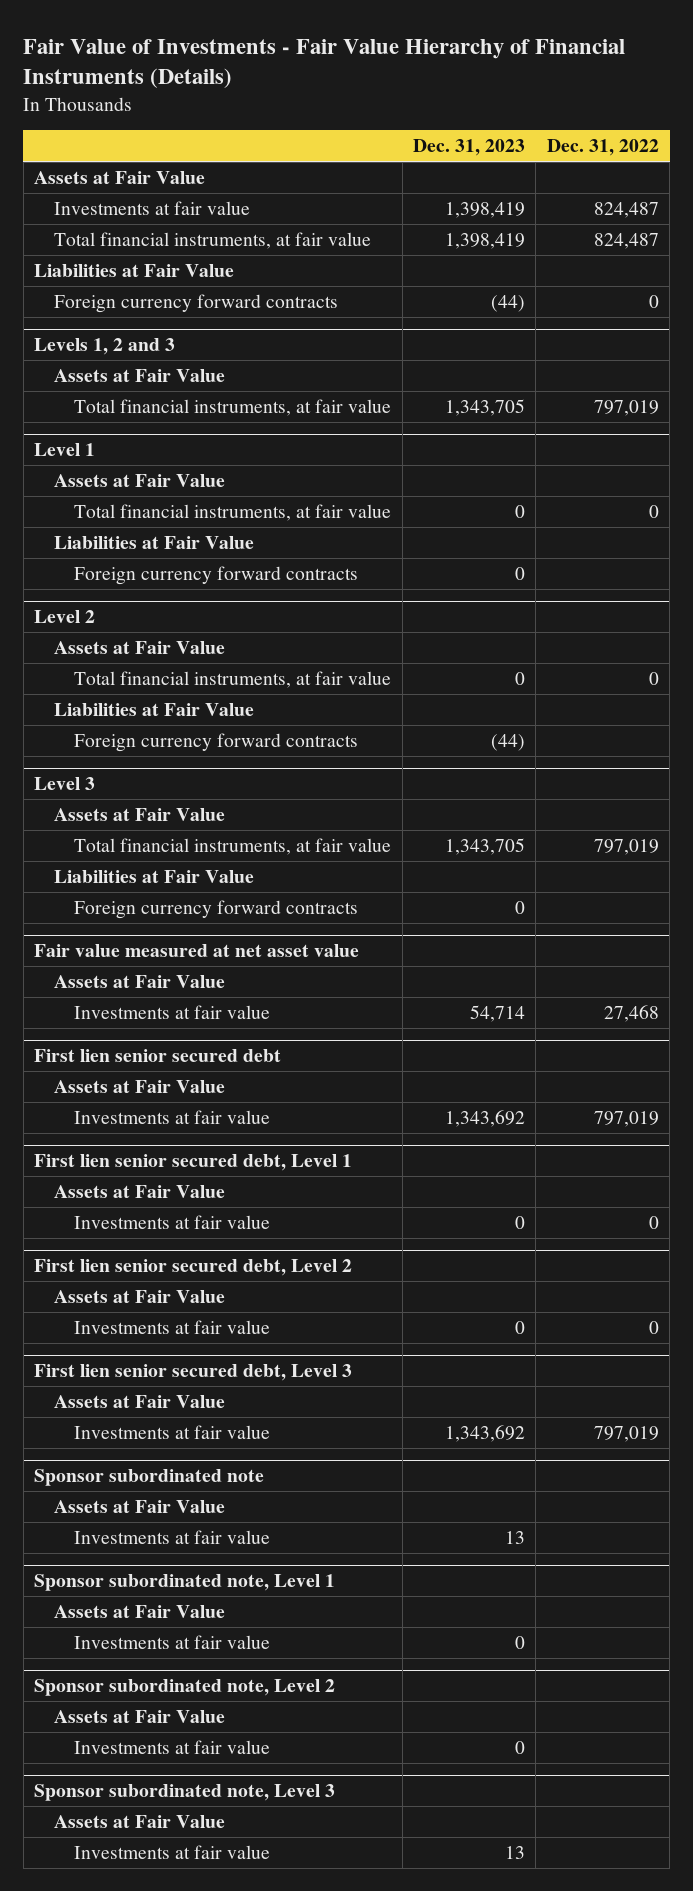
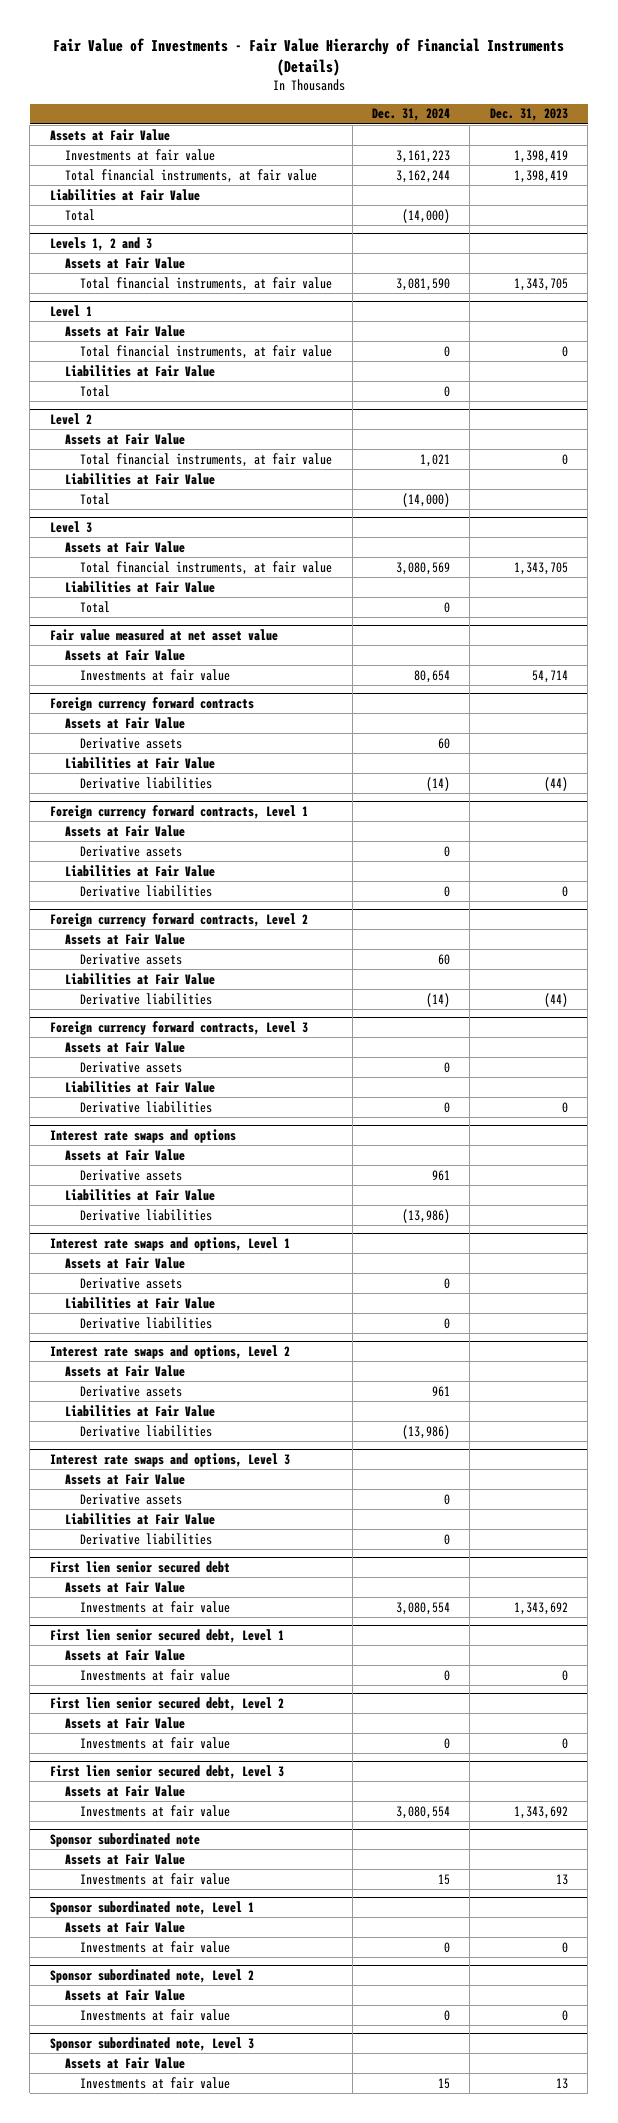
- | Dec. 31, 2023 | Dec. 31, 2022
+ | Dec. 31, 2024 | Dec. 31, 2023
- Foreign currency forward contracts | (44) | 0
+ Total | (14,000) |
@ Level 1
- Foreign currency forward contracts | 0 |
+ Total | 0 |
@ Level 2
- Foreign currency forward contracts | (44) |
+ Total | (14,000) |
@ Level 3
- Foreign currency forward contracts | 0 |
+ Total | 0 |
+ Foreign currency forward contracts
+ Assets at Fair Value
+ Derivative assets | 60 |
+ Liabilities at Fair Value
+ Derivative liabilities | (14) | (44)
+ Foreign currency forward contracts, Level 1
+ Assets at Fair Value
+ Derivative assets | 0 |
+ Liabilities at Fair Value
+ Derivative liabilities | 0 | 0
+ Foreign currency forward contracts, Level 2
+ Assets at Fair Value
+ Derivative assets | 60 |
+ Liabilities at Fair Value
+ Derivative liabilities | (14) | (44)
+ Foreign currency forward contracts, Level 3
+ Assets at Fair Value
+ Derivative assets | 0 |
+ Liabilities at Fair Value
+ Derivative liabilities | 0 | 0
+ Interest rate swaps and options
+ Assets at Fair Value
+ Derivative assets | 961 |
+ Liabilities at Fair Value
+ Derivative liabilities | (13,986) |
+ Interest rate swaps and options, Level 1
+ Assets at Fair Value
+ Derivative assets | 0 |
+ Liabilities at Fair Value
+ Derivative liabilities | 0 |
+ Interest rate swaps and options, Level 2
+ Assets at Fair Value
+ Derivative assets | 961 |
+ Liabilities at Fair Value
+ Derivative liabilities | (13,986) |
+ Interest rate swaps and options, Level 3
+ Assets at Fair Value
+ Derivative assets | 0 |
+ Liabilities at Fair Value
+ Derivative liabilities | 0 |

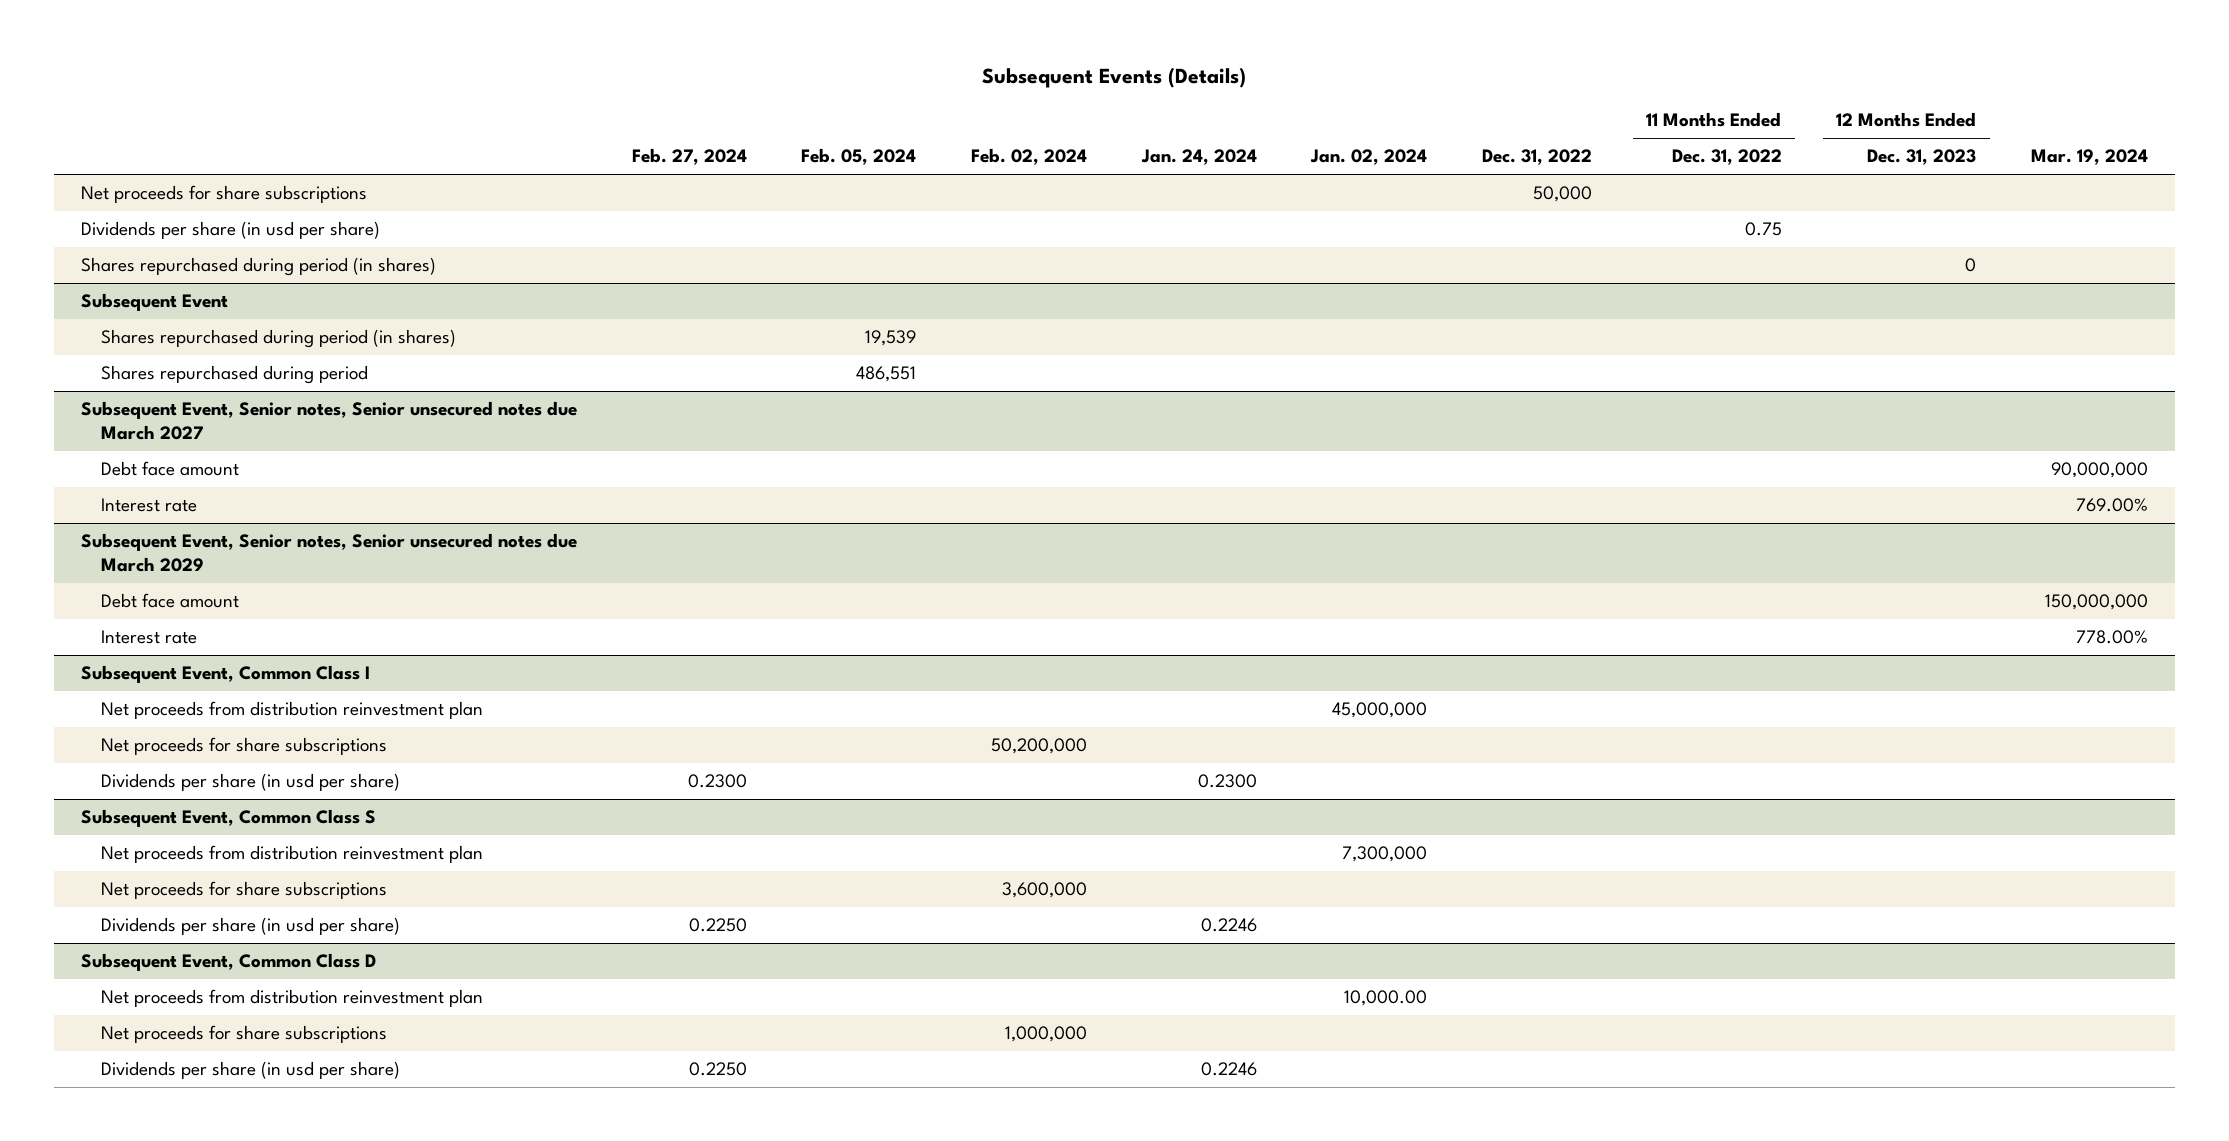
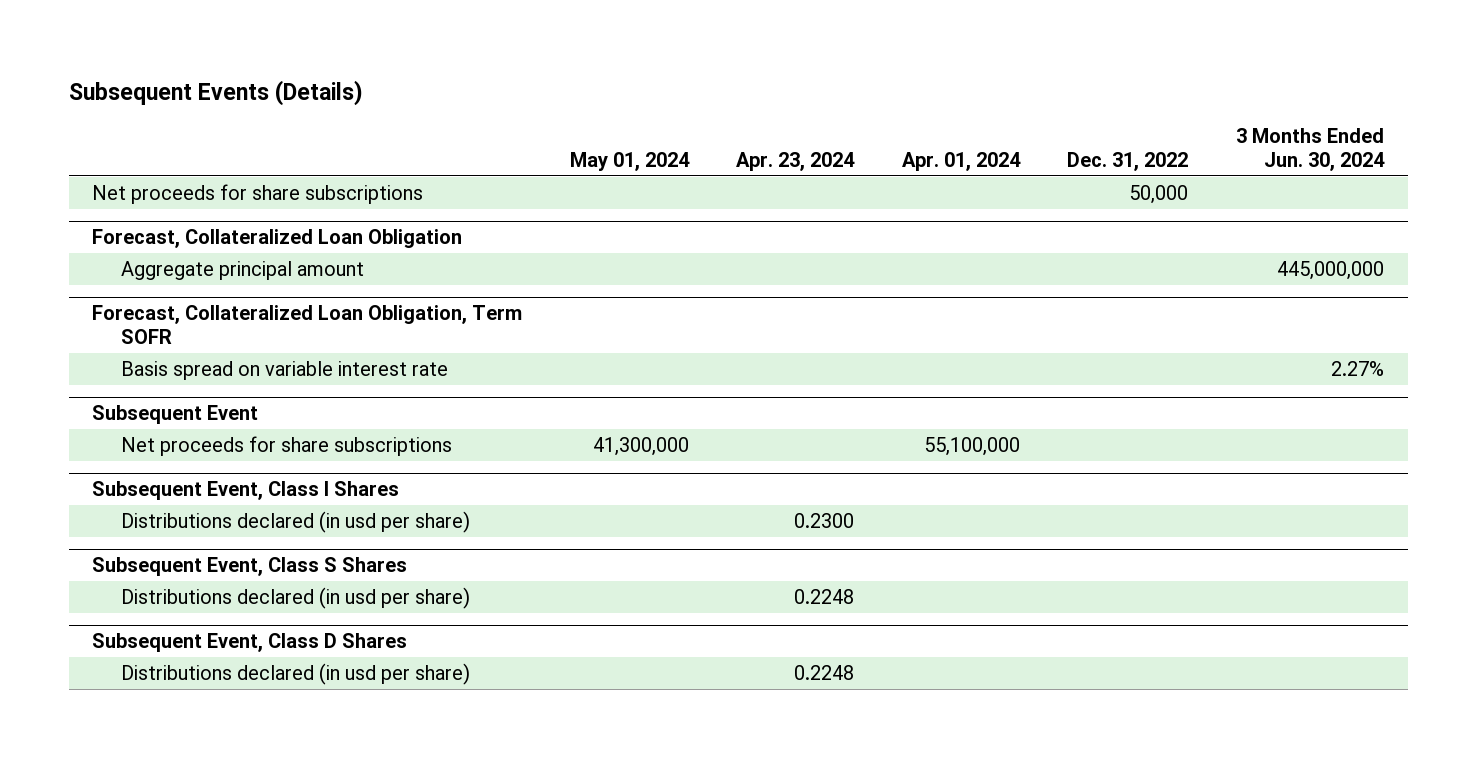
- | Feb. 27, 2024 | Feb. 05, 2024 | Feb. 02, 2024 | Jan. 24, 2024 | Jan. 02, 2024 | Dec. 31, 2022 | 11 Months Ended Dec. 31, 2022 | 12 Months Ended Dec. 31, 2023 | Mar. 19, 2024
+ | May 01, 2024 | Apr. 23, 2024 | Apr. 01, 2024 | Dec. 31, 2022 | 3 Months Ended Jun. 30, 2024
- Dividends per share (in usd per share) | | | | | | | 0.75 | |
- Shares repurchased during period (in shares) | | | | | | | | 0 |
+ Forecast, Collateralized Loan Obligation
+ Aggregate principal amount | | | | | 445,000,000
+ Forecast, Collateralized Loan Obligation, Term SOFR
+ Basis spread on variable interest rate | | | | | 2.27%
@ Subsequent Event
- Shares repurchased during period (in shares) | | 19,539 | | | | | | |
- Shares repurchased during period | | 486,551 | | | | | | |
- Subsequent Event, Senior notes, Senior unsecured notes due March 2027
- Debt face amount | | | | | | | | | 90,000,000
- Interest rate | | | | | | | | | 769.00%
- Subsequent Event, Senior notes, Senior unsecured notes due March 2029
- Debt face amount | | | | | | | | | 150,000,000
- Interest rate | | | | | | | | | 778.00%
- Subsequent Event, Common Class I
- Net proceeds from distribution reinvestment plan | | | | | 45,000,000 | | | |
- Net proceeds for share subscriptions | | | 50,200,000 | | | | | |
- Dividends per share (in usd per share) | 0.2300 | | | 0.2300 | | | | |
- Subsequent Event, Common Class S
- Net proceeds from distribution reinvestment plan | | | | | 7,300,000 | | | |
- Net proceeds for share subscriptions | | | 3,600,000 | | | | | |
- Dividends per share (in usd per share) | 0.2250 | | | 0.2246 | | | | |
- Subsequent Event, Common Class D
- Net proceeds from distribution reinvestment plan | | | | | 10,000.00 | | | |
- Net proceeds for share subscriptions | | | 1,000,000 | | | | | |
- Dividends per share (in usd per share) | 0.2250 | | | 0.2246 | | | | |
@ Subsequent Event
+ Net proceeds for share subscriptions | 41,300,000 | | 55,100,000 | |
+ Subsequent Event, Class I Shares
+ Distributions declared (in usd per share) | | 0.2300 | | |
+ Subsequent Event, Class S Shares
+ Distributions declared (in usd per share) | | 0.2248 | | |
+ Subsequent Event, Class D Shares
+ Distributions declared (in usd per share) | | 0.2248 | | |

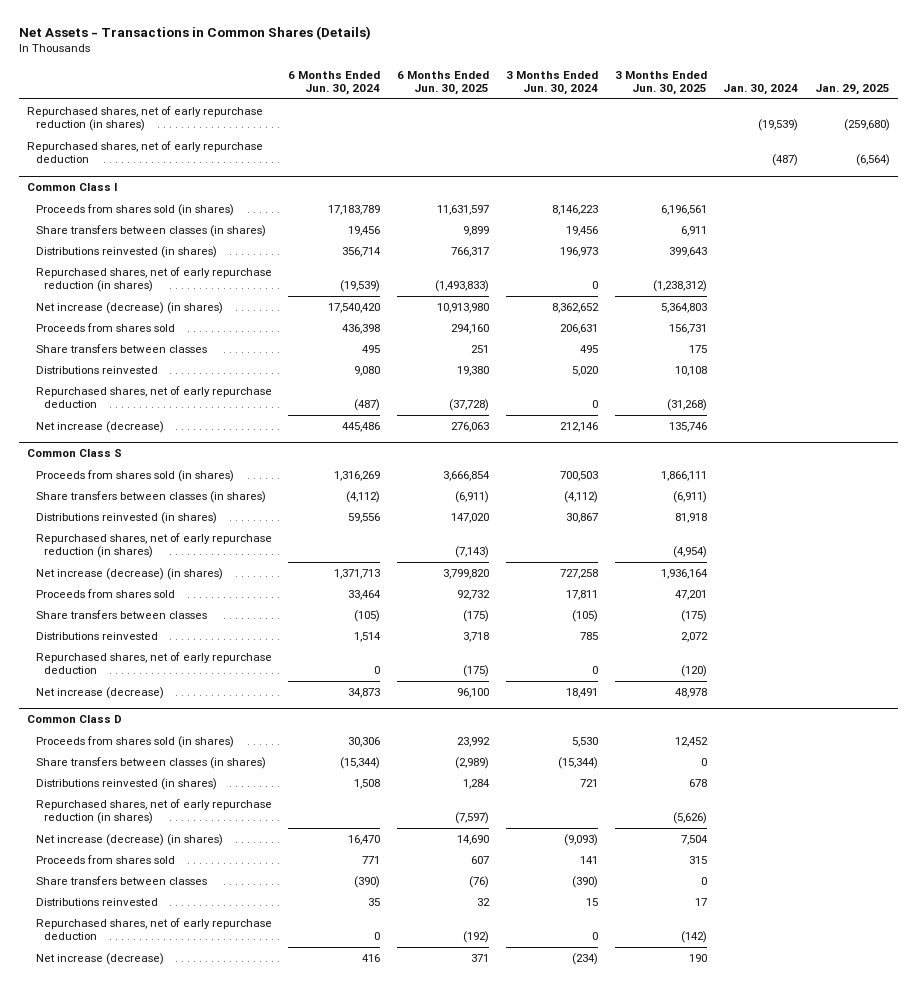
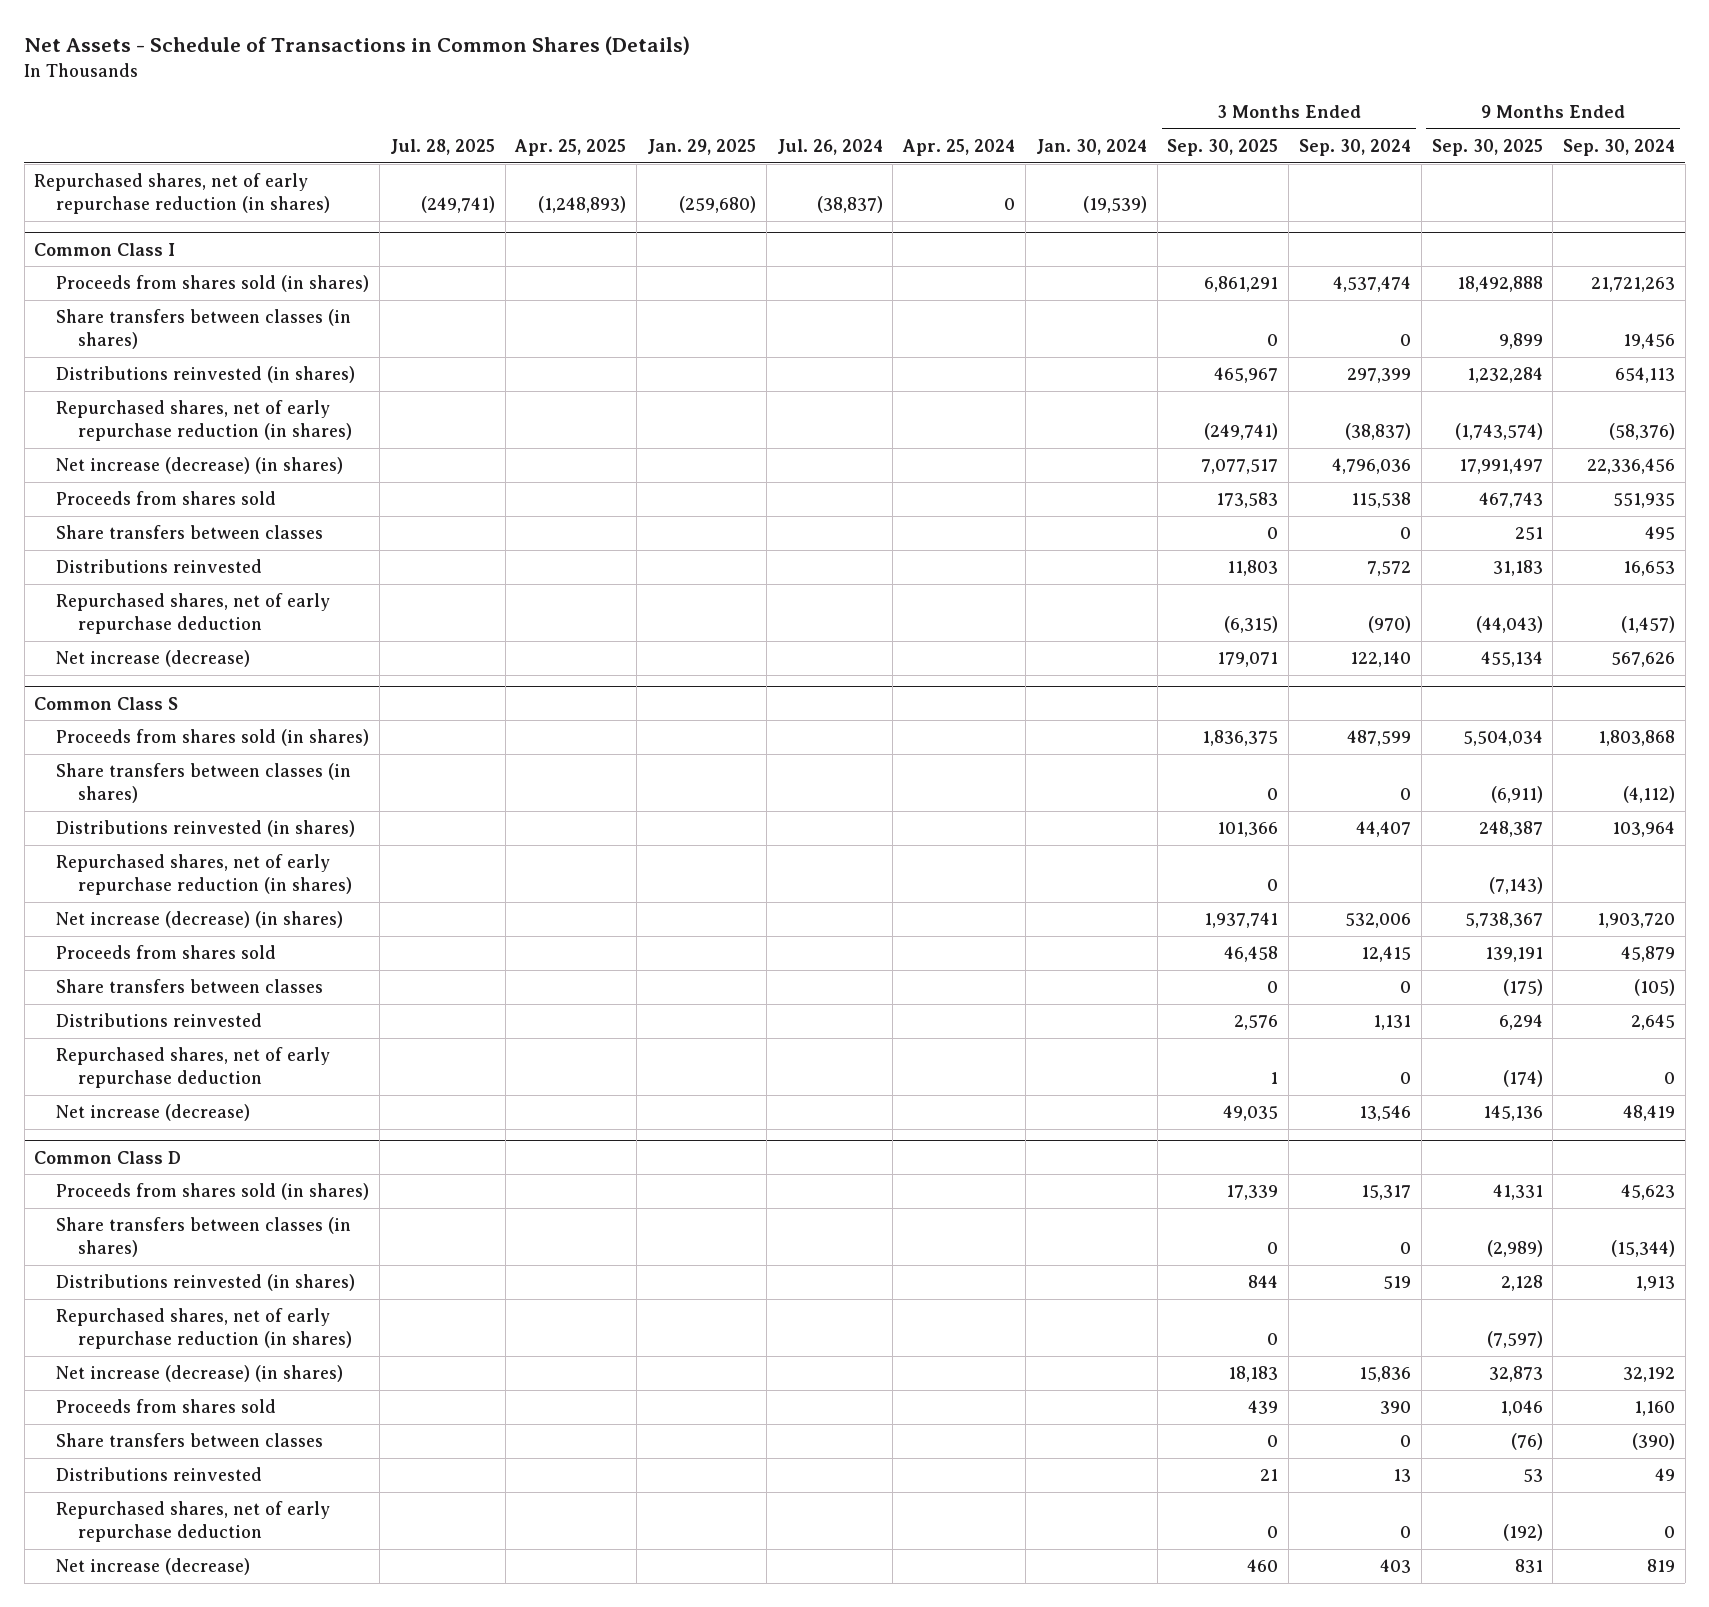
- Net Assets - Transactions in Common Shares (Details)
+ Net Assets - Schedule of Transactions in Common Shares (Details)
- | 6 Months Ended Jun. 30, 2024 | 6 Months Ended Jun. 30, 2025 | 3 Months Ended Jun. 30, 2024 | 3 Months Ended Jun. 30, 2025 | Jan. 30, 2024 | Jan. 29, 2025
+ | Jul. 28, 2025 | Apr. 25, 2025 | Jan. 29, 2025 | Jul. 26, 2024 | Apr. 25, 2024 | Jan. 30, 2024 | 3 Months Ended Sep. 30, 2025 | 3 Months Ended Sep. 30, 2024 | 9 Months Ended Sep. 30, 2025 | 9 Months Ended Sep. 30, 2024
- Repurchased shares, net of early repurchase deduction | | | | | (487) | (6,564)

